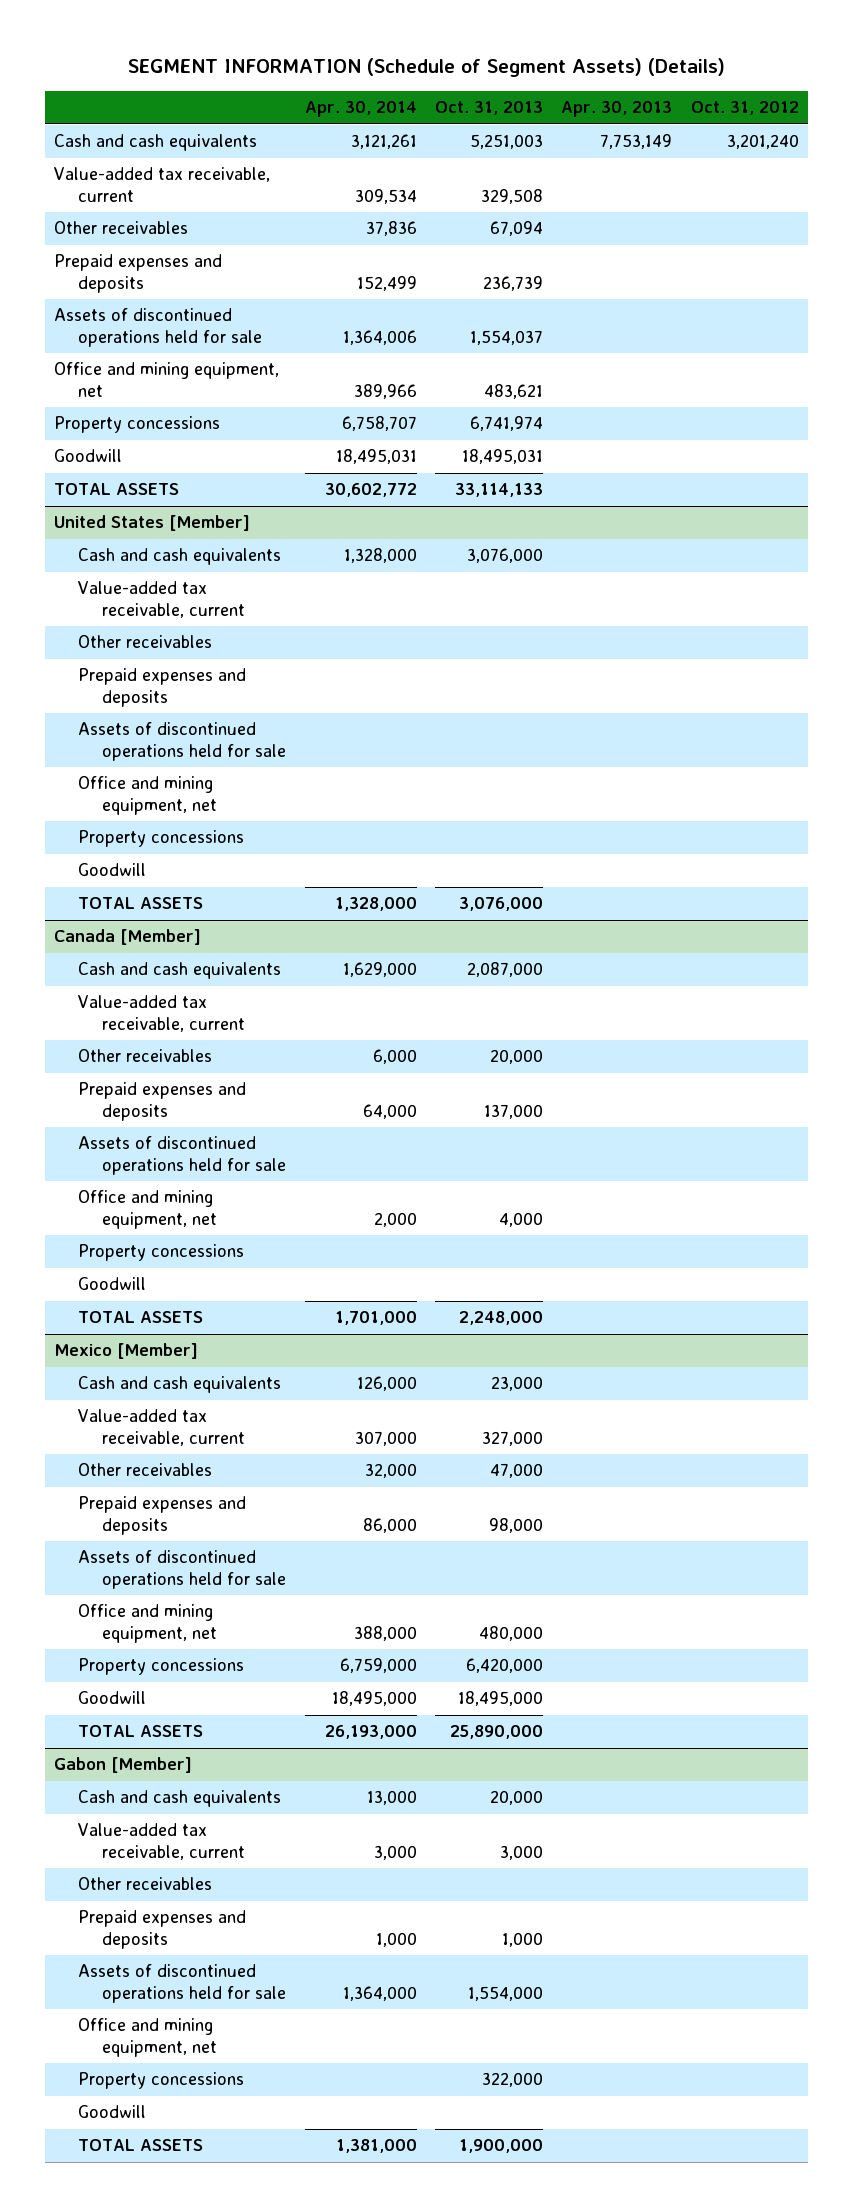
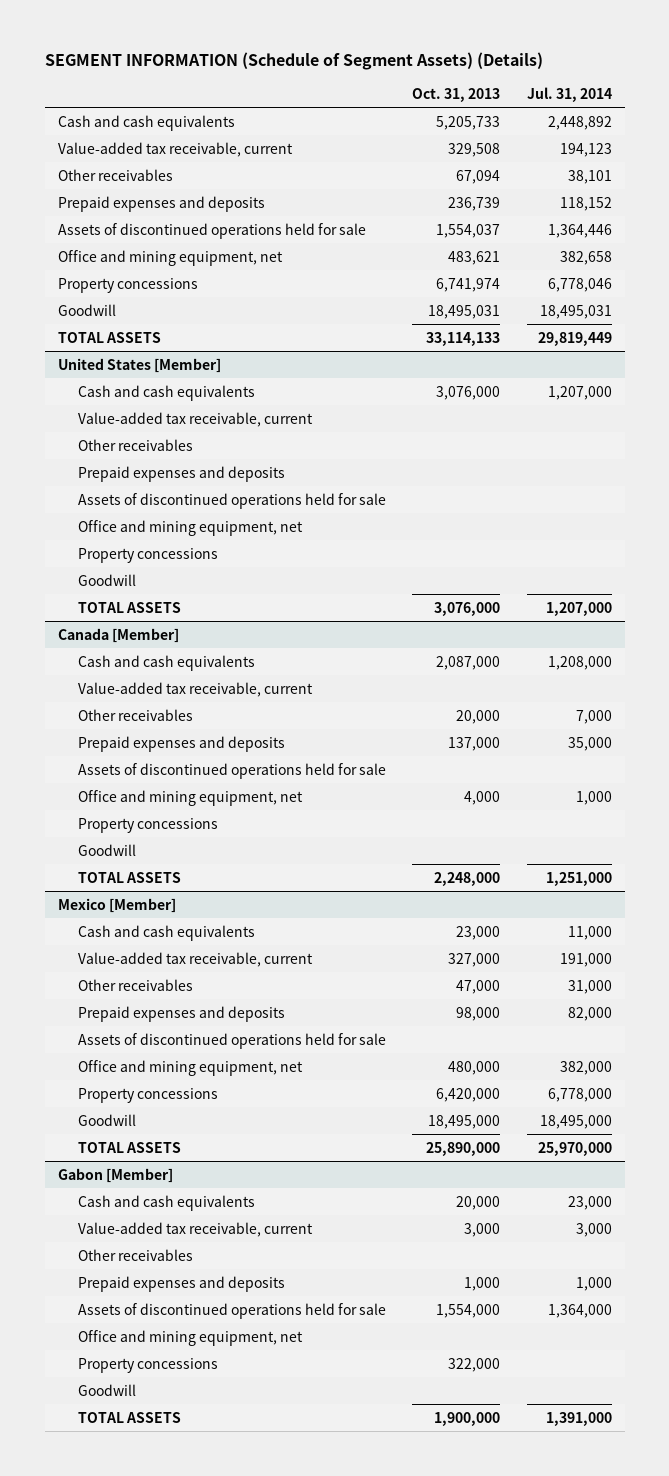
- | Apr. 30, 2014 | Oct. 31, 2013 | Apr. 30, 2013 | Oct. 31, 2012
+ | Oct. 31, 2013 | Jul. 31, 2014
- Cash and cash equivalents | 3,121,261 | 5,251,003 | 7,753,149 | 3,201,240
+ Cash and cash equivalents | 5,205,733 | 2,448,892

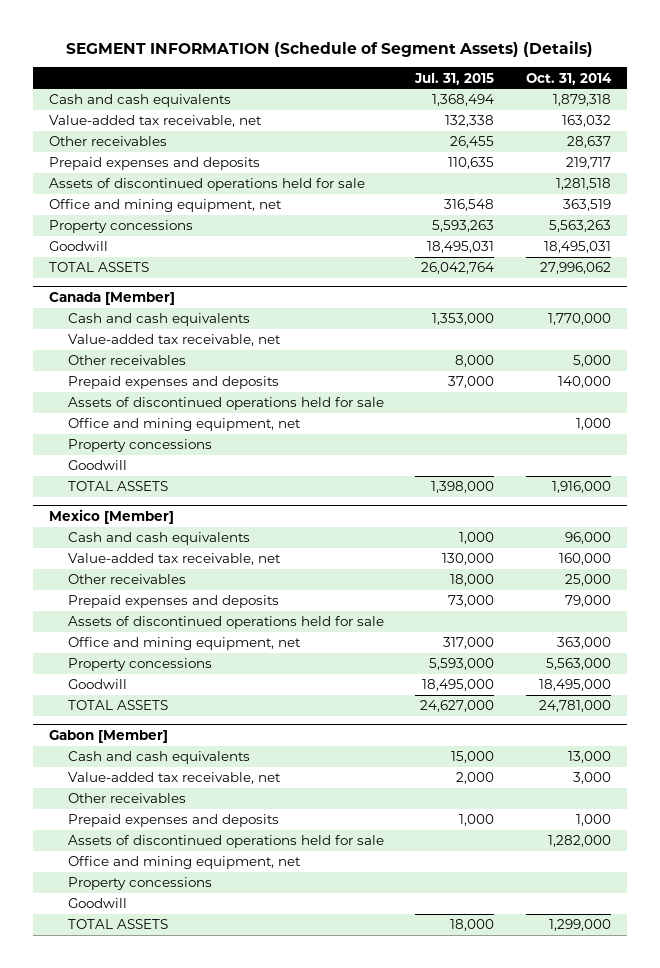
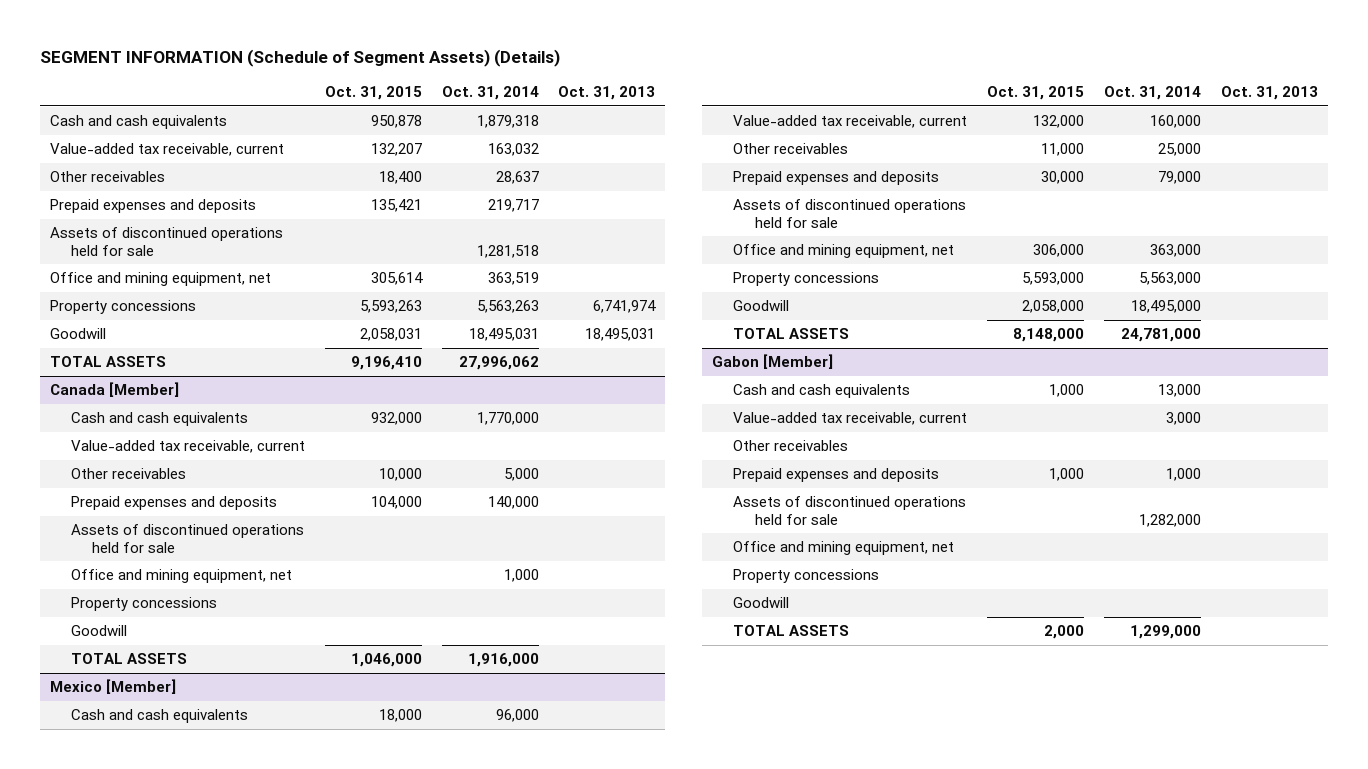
- | Jul. 31, 2015 | Oct. 31, 2014
+ | Oct. 31, 2015 | Oct. 31, 2014 | Oct. 31, 2013
- Value-added tax receivable, net | 132,338 | 163,032
+ Value-added tax receivable, current | 132,207 | 163,032 |
@ Canada [Member]
- Value-added tax receivable, net
+ Value-added tax receivable, current
@ Mexico [Member]
- Value-added tax receivable, net | 130,000 | 160,000
+ Value-added tax receivable, current | 132,000 | 160,000 |
@ Gabon [Member]
- Value-added tax receivable, net | 2,000 | 3,000
+ Value-added tax receivable, current | | 3,000 |

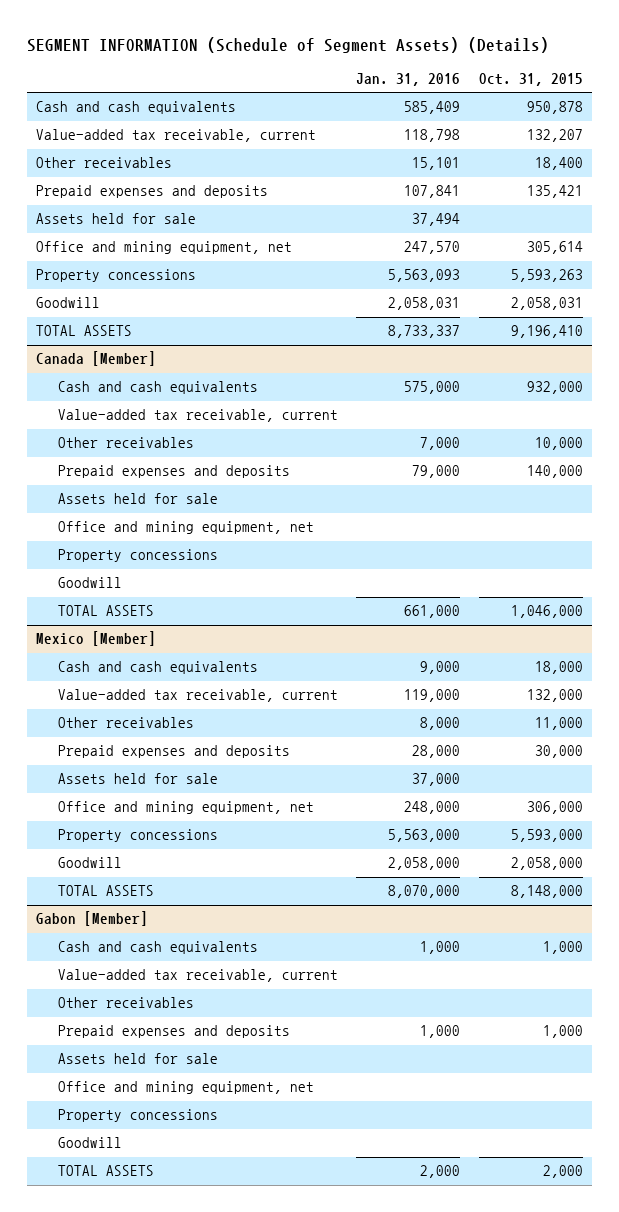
- | Oct. 31, 2015 | Oct. 31, 2014 | Oct. 31, 2013
+ | Jan. 31, 2016 | Oct. 31, 2015
- Assets of discontinued operations held for sale | | 1,281,518 |
+ Assets held for sale | 37,494 |
@ Canada [Member]
- Prepaid expenses and deposits | 104,000 | 140,000 |
- Assets of discontinued operations held for sale
+ Prepaid expenses and deposits | 79,000 | 140,000
+ Assets held for sale
@ Mexico [Member]
- Assets of discontinued operations held for sale
+ Assets held for sale | 37,000 |
@ Gabon [Member]
- Assets of discontinued operations held for sale | | 1,282,000 |
+ Assets held for sale

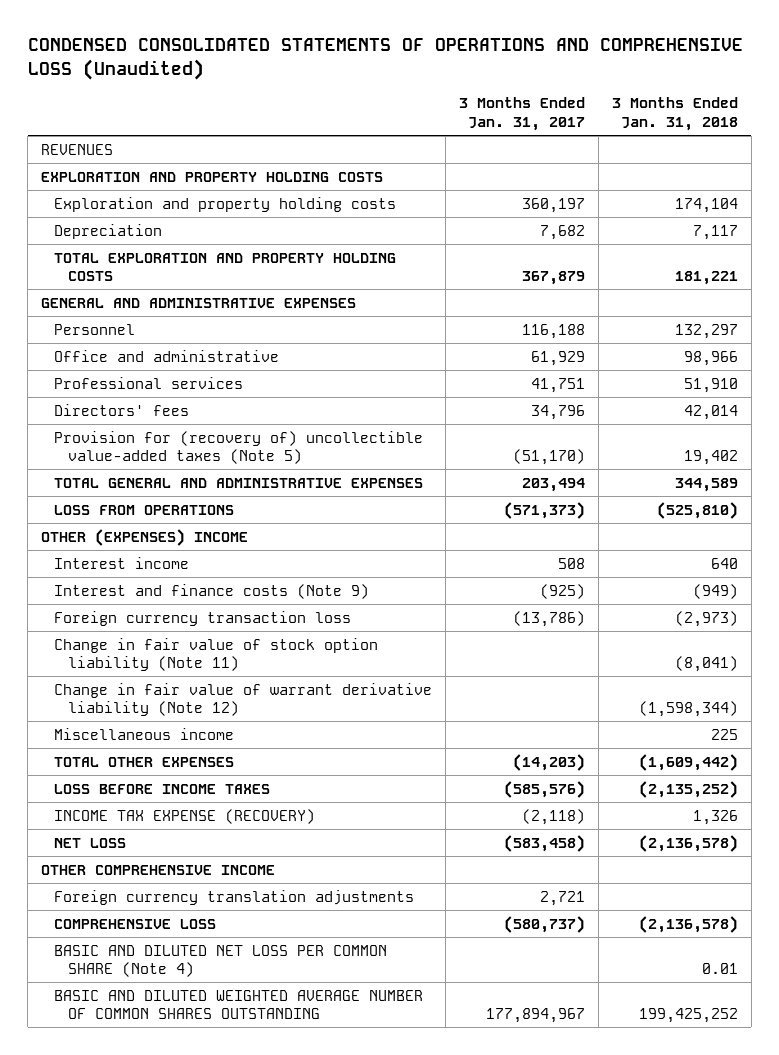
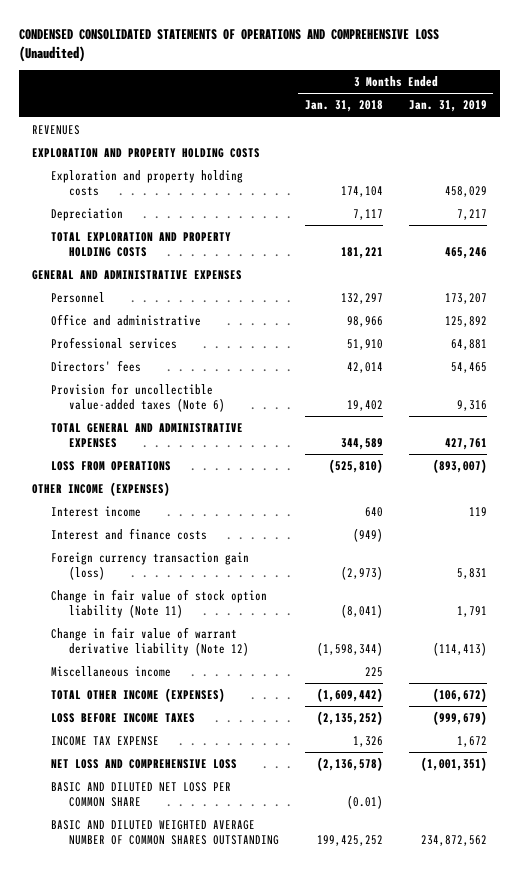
- | 3 Months Ended Jan. 31, 2017 | 3 Months Ended Jan. 31, 2018
+ | 3 Months Ended Jan. 31, 2018 | 3 Months Ended Jan. 31, 2019
- Provision for (recovery of) uncollectible value-added taxes (Note 5) | (51,170) | 19,402
+ Provision for uncollectible value-added taxes (Note 6) | 19,402 | 9,316
- OTHER (EXPENSES) INCOME
+ OTHER INCOME (EXPENSES)
- Interest and finance costs (Note 9) | (925) | (949)
- Foreign currency transaction loss | (13,786) | (2,973)
+ Interest and finance costs | (949) |
+ Foreign currency transaction gain (loss) | (2,973) | 5,831
- TOTAL OTHER EXPENSES | (14,203) | (1,609,442)
+ TOTAL OTHER INCOME (EXPENSES) | (1,609,442) | (106,672)
- INCOME TAX EXPENSE (RECOVERY) | (2,118) | 1,326
- NET LOSS | (583,458) | (2,136,578)
- OTHER COMPREHENSIVE INCOME
- Foreign currency translation adjustments | 2,721 |
- COMPREHENSIVE LOSS | (580,737) | (2,136,578)
- BASIC AND DILUTED NET LOSS PER COMMON SHARE (Note 4) | | 0.01
+ INCOME TAX EXPENSE | 1,326 | 1,672
+ NET LOSS AND COMPREHENSIVE LOSS | (2,136,578) | (1,001,351)
+ BASIC AND DILUTED NET LOSS PER COMMON SHARE | (0.01) |

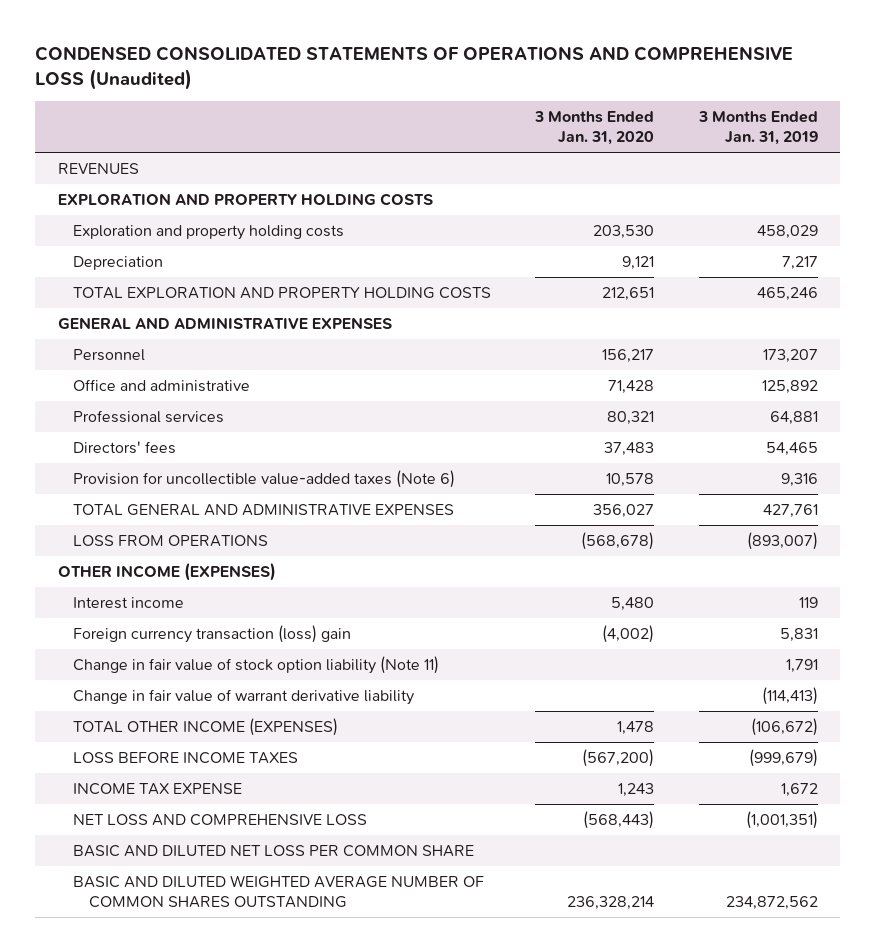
- | 3 Months Ended Jan. 31, 2018 | 3 Months Ended Jan. 31, 2019
+ | 3 Months Ended Jan. 31, 2020 | 3 Months Ended Jan. 31, 2019
- Interest and finance costs | (949) |
- Foreign currency transaction gain (loss) | (2,973) | 5,831
+ Foreign currency transaction (loss) gain | (4,002) | 5,831
- Change in fair value of warrant derivative liability (Note 12) | (1,598,344) | (114,413)
- Miscellaneous income | 225 |
+ Change in fair value of warrant derivative liability | | (114,413)

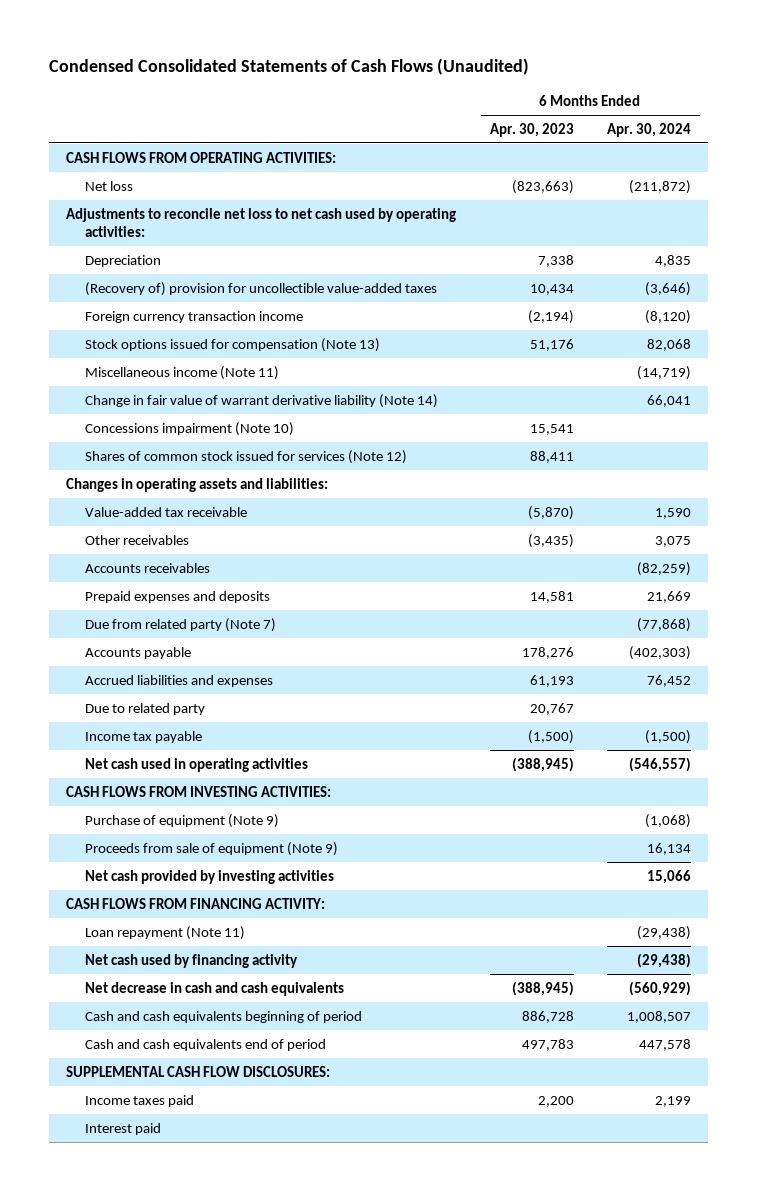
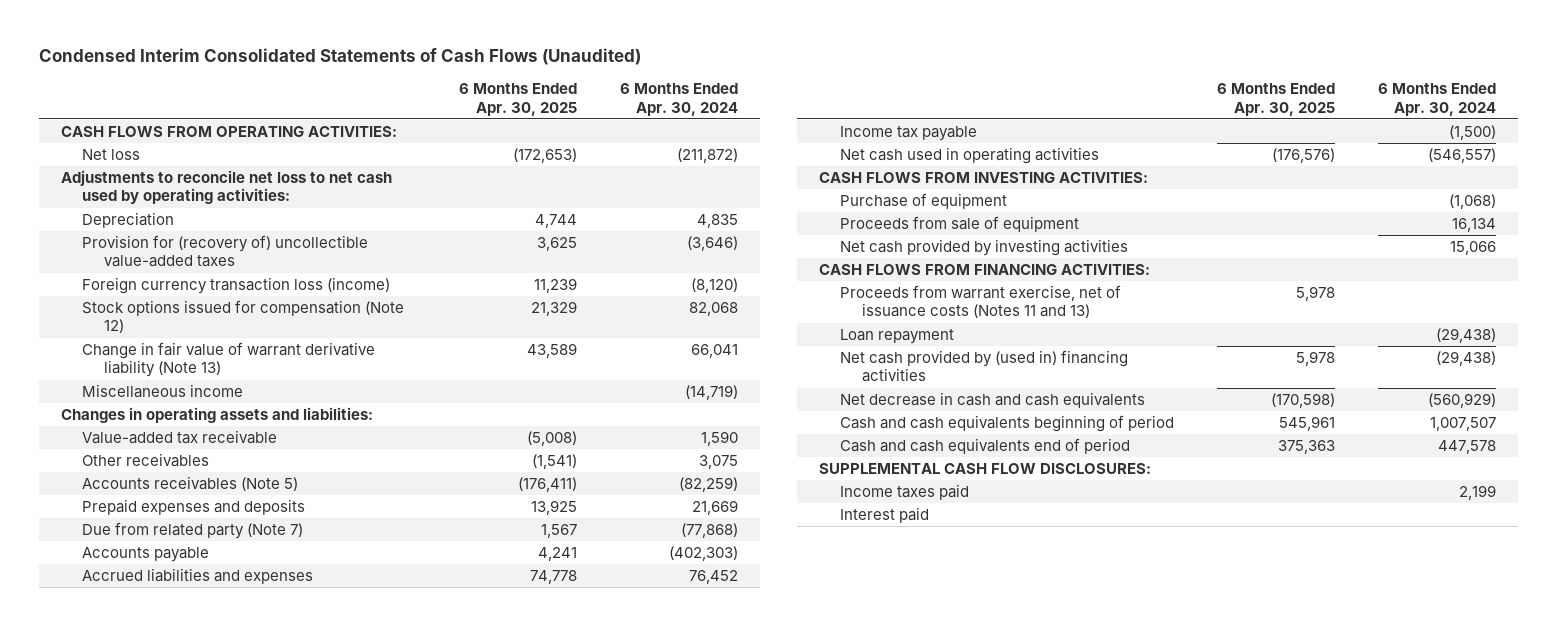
- Condensed Consolidated Statements of Cash Flows (Unaudited)
+ Condensed Interim Consolidated Statements of Cash Flows (Unaudited)
- | 6 Months Ended Apr. 30, 2023 | 6 Months Ended Apr. 30, 2024
+ | 6 Months Ended Apr. 30, 2025 | 6 Months Ended Apr. 30, 2024
- (Recovery of) provision for uncollectible value-added taxes | 10,434 | (3,646)
- Foreign currency transaction income | (2,194) | (8,120)
- Stock options issued for compensation (Note 13) | 51,176 | 82,068
- Miscellaneous income (Note 11) | | (14,719)
- Change in fair value of warrant derivative liability (Note 14) | | 66,041
- Concessions impairment (Note 10) | 15,541 |
- Shares of common stock issued for services (Note 12) | 88,411 |
+ Provision for (recovery of) uncollectible value-added taxes | 3,625 | (3,646)
+ Foreign currency transaction loss (income) | 11,239 | (8,120)
+ Stock options issued for compensation (Note 12) | 21,329 | 82,068
+ Change in fair value of warrant derivative liability (Note 13) | 43,589 | 66,041
+ Miscellaneous income | | (14,719)
- Accounts receivables | | (82,259)
+ Accounts receivables (Note 5) | (176,411) | (82,259)
- Due to related party | 20,767 |
- Purchase of equipment (Note 9) | | (1,068)
- Proceeds from sale of equipment (Note 9) | | 16,134
+ Purchase of equipment | | (1,068)
+ Proceeds from sale of equipment | | 16,134
- CASH FLOWS FROM FINANCING ACTIVITY:
- Loan repayment (Note 11) | | (29,438)
- Net cash used by financing activity | | (29,438)
+ CASH FLOWS FROM FINANCING ACTIVITIES:
+ Proceeds from warrant exercise, net of issuance costs (Notes 11 and 13) | 5,978 |
+ Loan repayment | | (29,438)
+ Net cash provided by (used in) financing activities | 5,978 | (29,438)
- Cash and cash equivalents beginning of period | 886,728 | 1,008,507
+ Cash and cash equivalents beginning of period | 545,961 | 1,007,507

